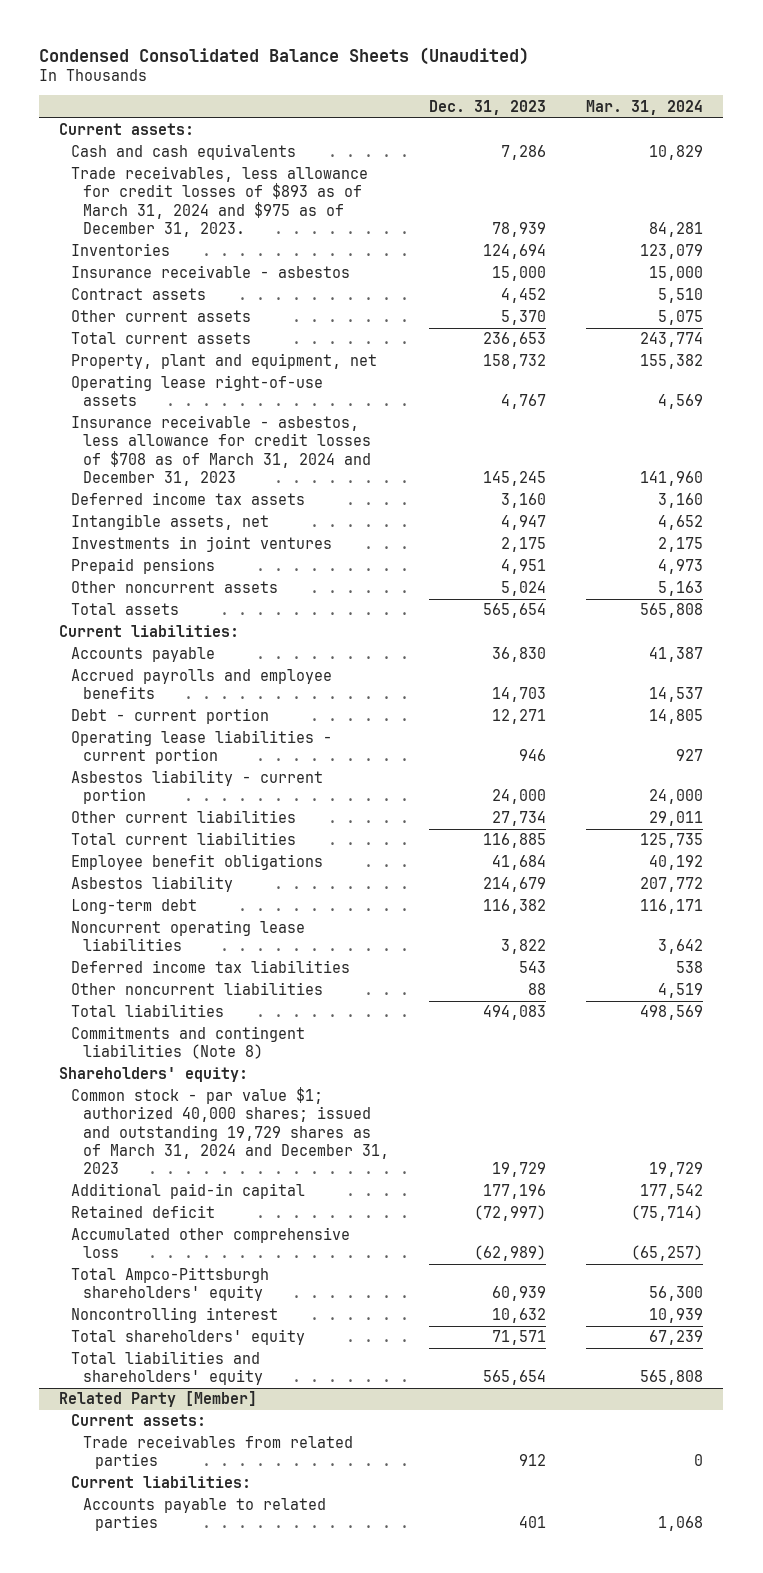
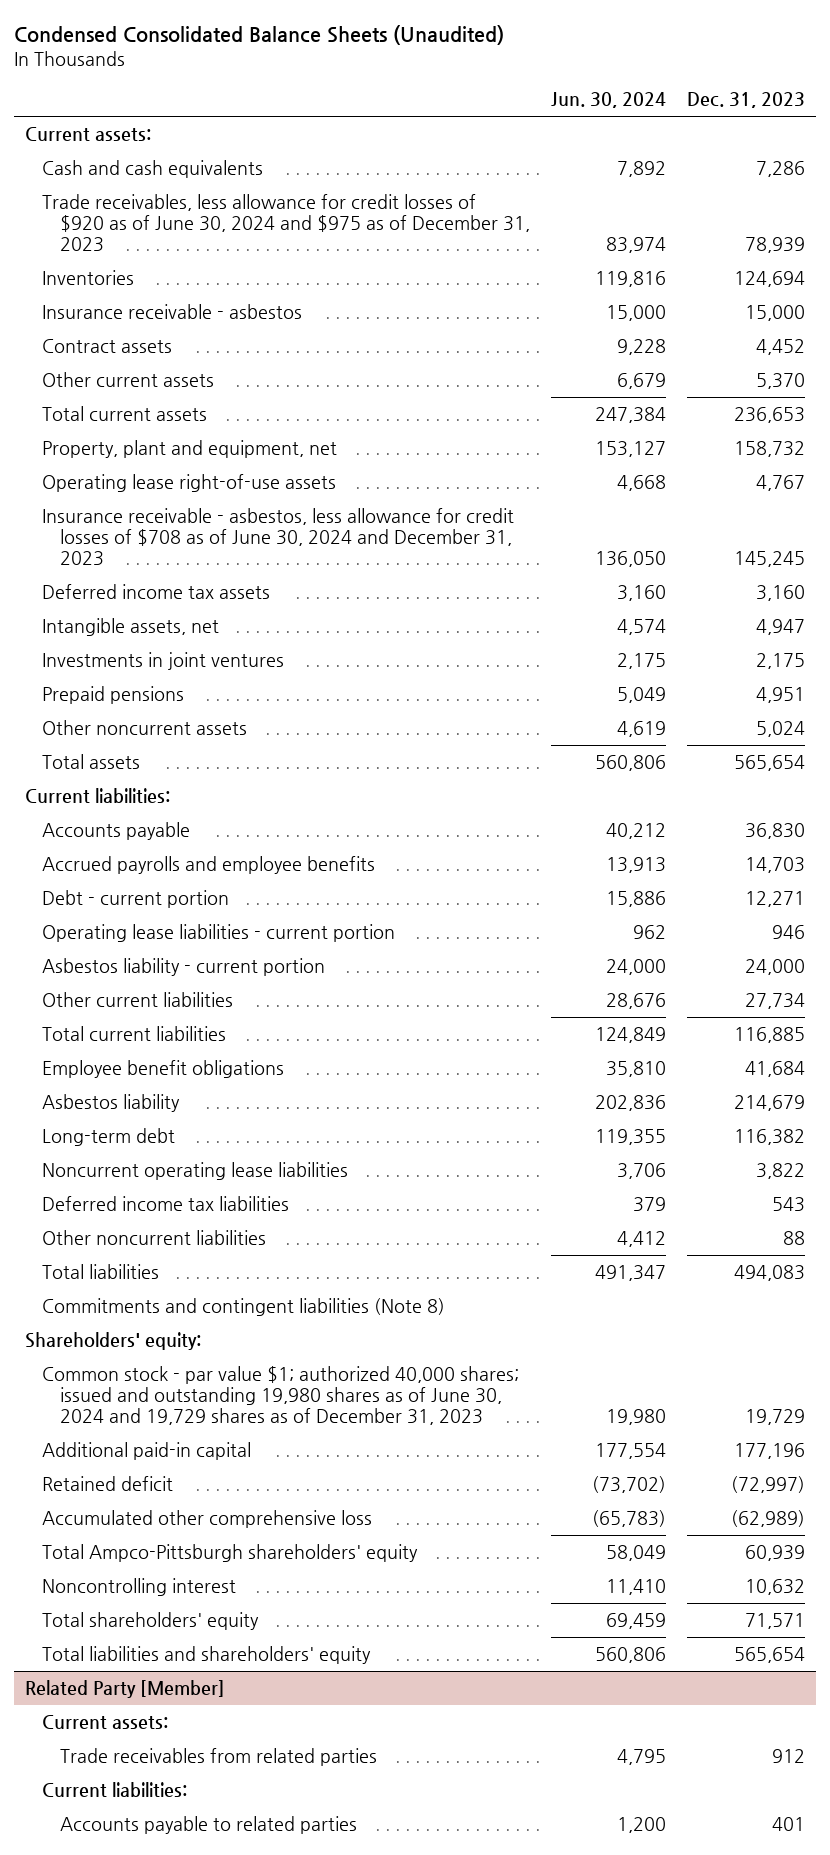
- | Dec. 31, 2023 | Mar. 31, 2024
+ | Jun. 30, 2024 | Dec. 31, 2023
- Trade receivables, less allowance for credit losses of $893 as of March 31, 2024 and $975 as of December 31, 2023. | 78,939 | 84,281
+ Trade receivables, less allowance for credit losses of $920 as of June 30, 2024 and $975 as of December 31, 2023 | 83,974 | 78,939
- Insurance receivable - asbestos, less allowance for credit losses of $708 as of March 31, 2024 and December 31, 2023 | 145,245 | 141,960
+ Insurance receivable - asbestos, less allowance for credit losses of $708 as of June 30, 2024 and December 31, 2023 | 136,050 | 145,245
- Common stock - par value $1; authorized 40,000 shares; issued and outstanding 19,729 shares as of March 31, 2024 and December 31, 2023 | 19,729 | 19,729
+ Common stock - par value $1; authorized 40,000 shares; issued and outstanding 19,980 shares as of June 30, 2024 and 19,729 shares as of December 31, 2023 | 19,980 | 19,729

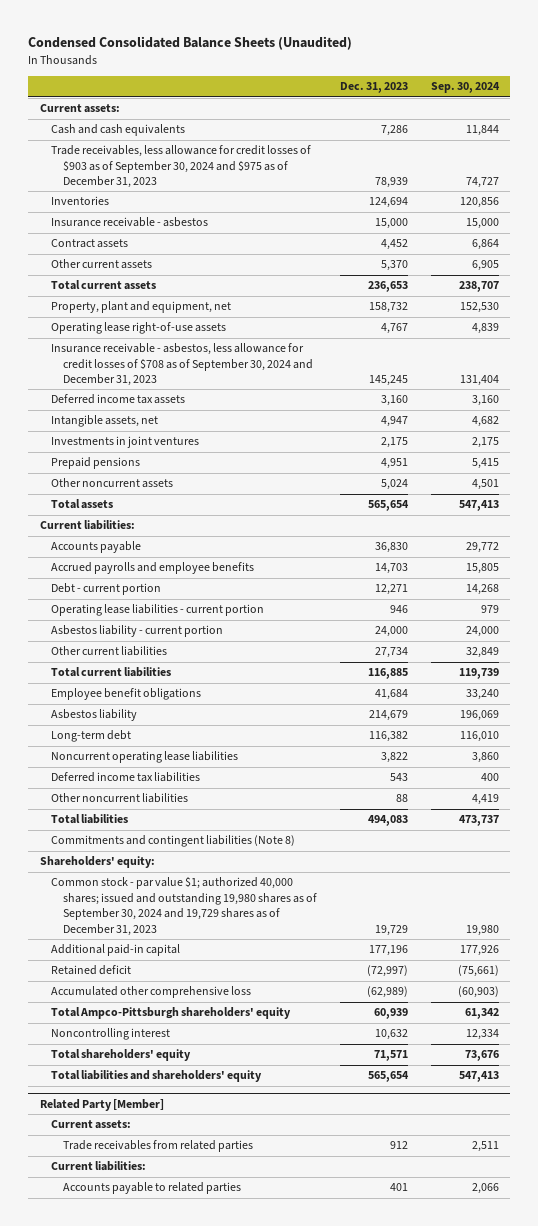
- | Jun. 30, 2024 | Dec. 31, 2023
+ | Dec. 31, 2023 | Sep. 30, 2024
- Trade receivables, less allowance for credit losses of $920 as of June 30, 2024 and $975 as of December 31, 2023 | 83,974 | 78,939
+ Trade receivables, less allowance for credit losses of $903 as of September 30, 2024 and $975 as of December 31, 2023 | 78,939 | 74,727
- Insurance receivable - asbestos, less allowance for credit losses of $708 as of June 30, 2024 and December 31, 2023 | 136,050 | 145,245
+ Insurance receivable - asbestos, less allowance for credit losses of $708 as of September 30, 2024 and December 31, 2023 | 145,245 | 131,404
- Common stock - par value $1; authorized 40,000 shares; issued and outstanding 19,980 shares as of June 30, 2024 and 19,729 shares as of December 31, 2023 | 19,980 | 19,729
+ Common stock - par value $1; authorized 40,000 shares; issued and outstanding 19,980 shares as of September 30, 2024 and 19,729 shares as of December 31, 2023 | 19,729 | 19,980

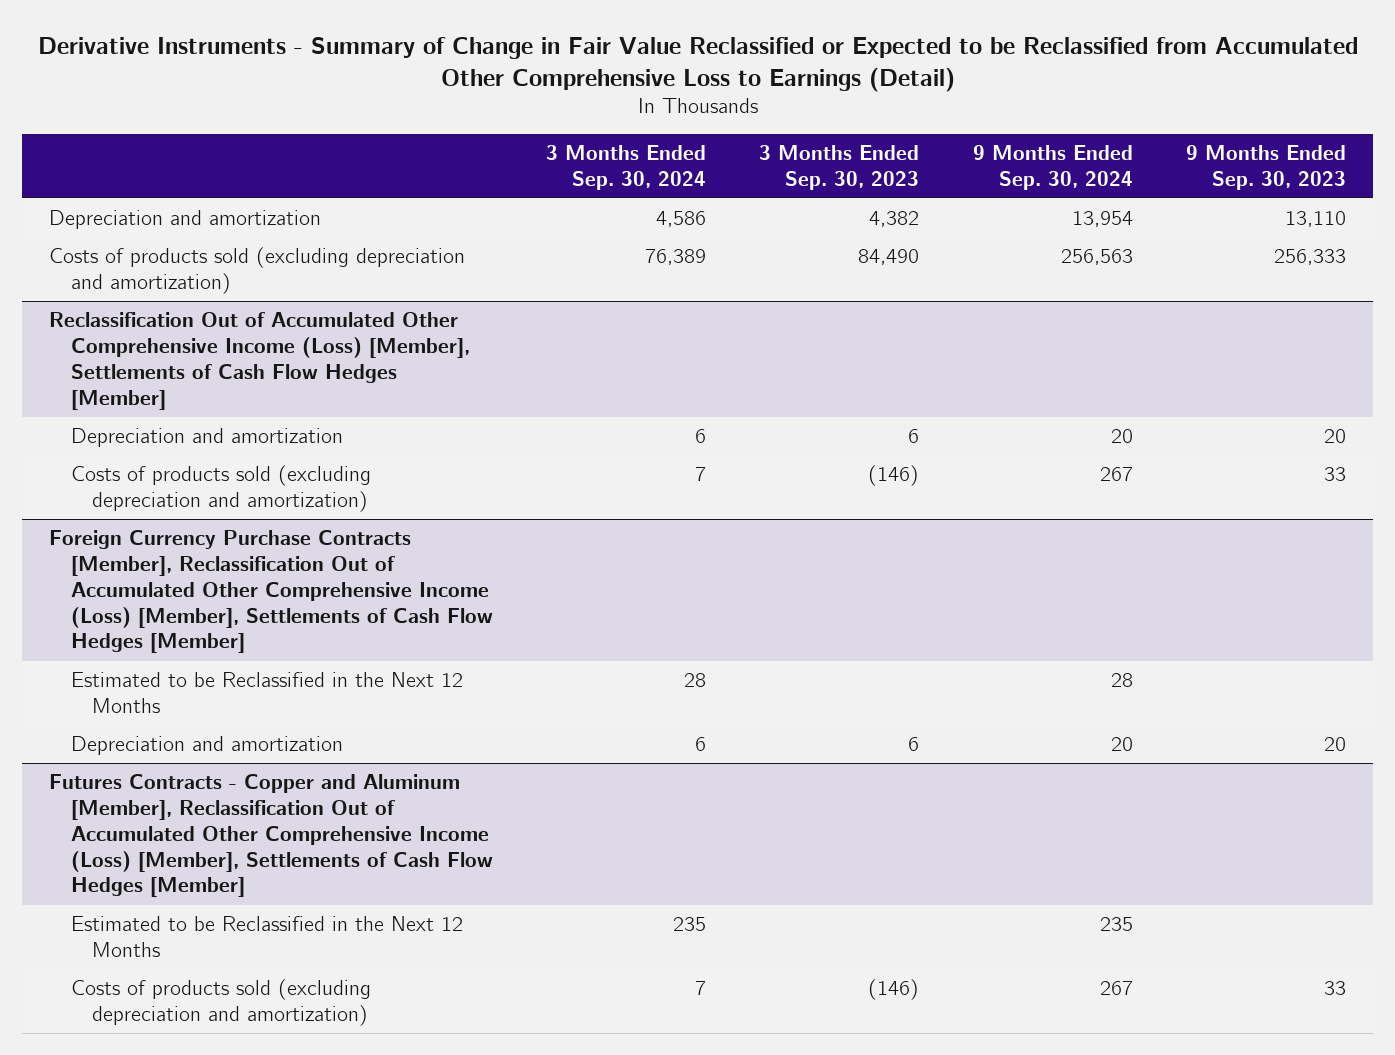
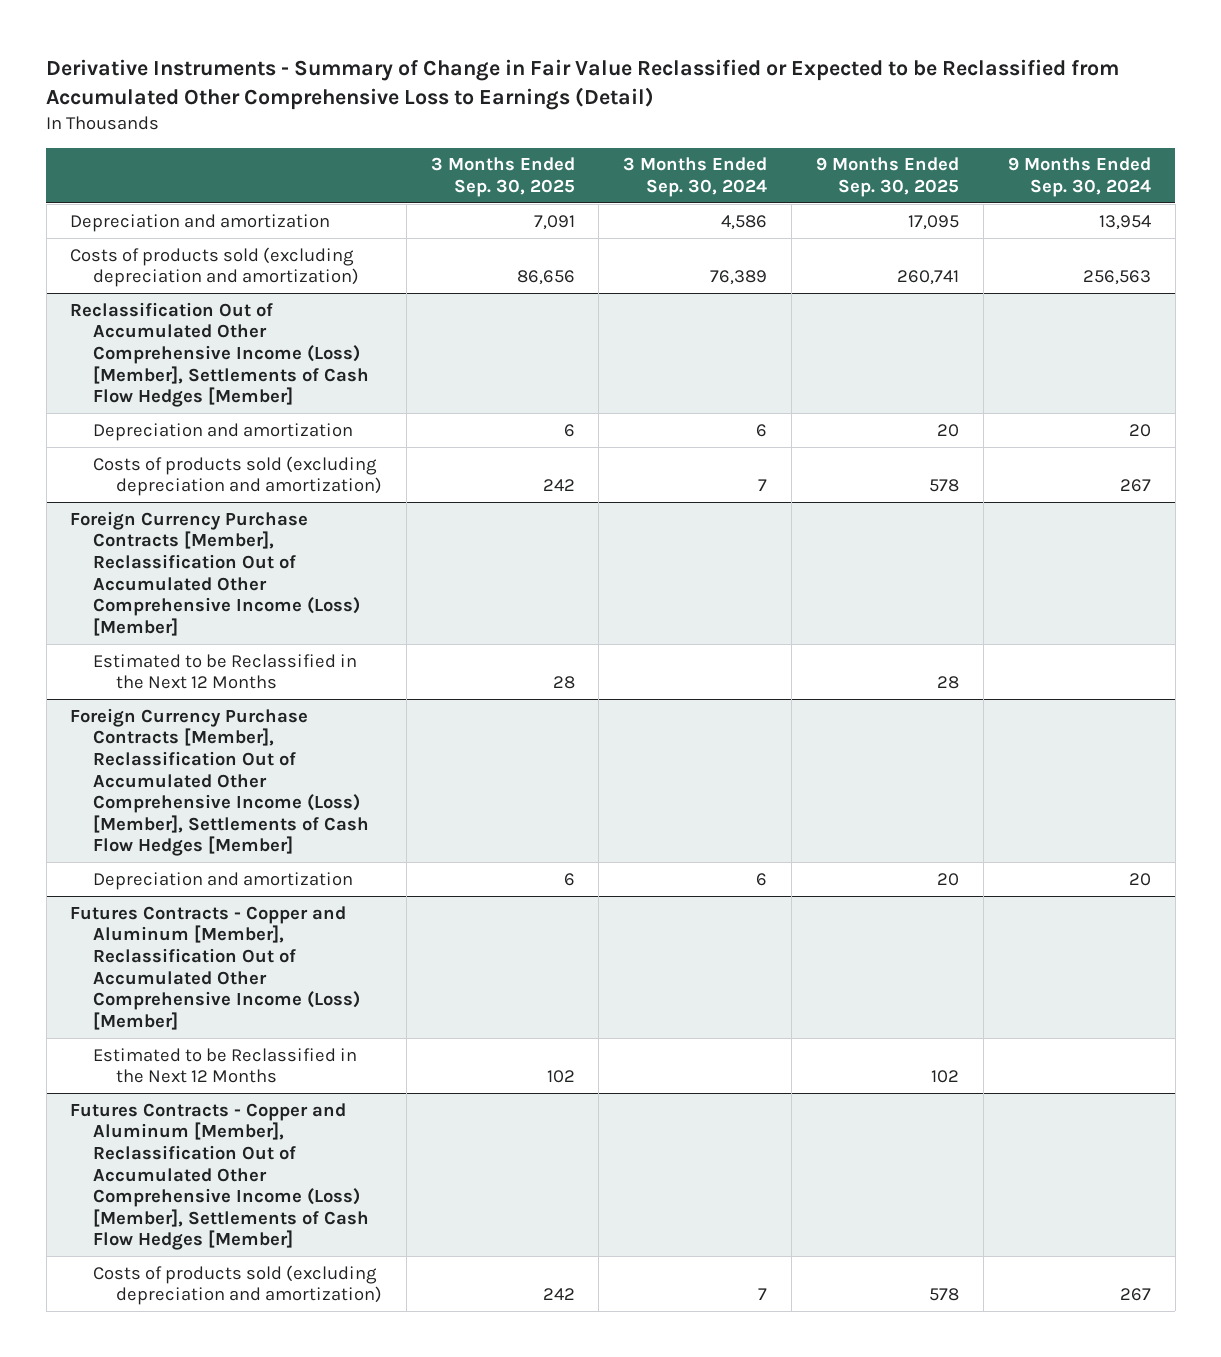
- | 3 Months Ended Sep. 30, 2024 | 3 Months Ended Sep. 30, 2023 | 9 Months Ended Sep. 30, 2024 | 9 Months Ended Sep. 30, 2023
+ | 3 Months Ended Sep. 30, 2025 | 3 Months Ended Sep. 30, 2024 | 9 Months Ended Sep. 30, 2025 | 9 Months Ended Sep. 30, 2024
+ Foreign Currency Purchase Contracts [Member], Reclassification Out of Accumulated Other Comprehensive Income (Loss) [Member]
+ Estimated to be Reclassified in the Next 12 Months | 28 | | 28 |
@ Foreign Currency Purchase Contracts [Member], Reclassification Out of Accumulated Other Comprehensive Income (Loss) [Member], Settlements of Cash Flow Hedges [Member]
- Estimated to be Reclassified in the Next 12 Months | 28 | | 28 |
+ Futures Contracts - Copper and Aluminum [Member], Reclassification Out of Accumulated Other Comprehensive Income (Loss) [Member]
+ Estimated to be Reclassified in the Next 12 Months | 102 | | 102 |
@ Futures Contracts - Copper and Aluminum [Member], Reclassification Out of Accumulated Other Comprehensive Income (Loss) [Member], Settlements of Cash Flow Hedges [Member]
- Estimated to be Reclassified in the Next 12 Months | 235 | | 235 |

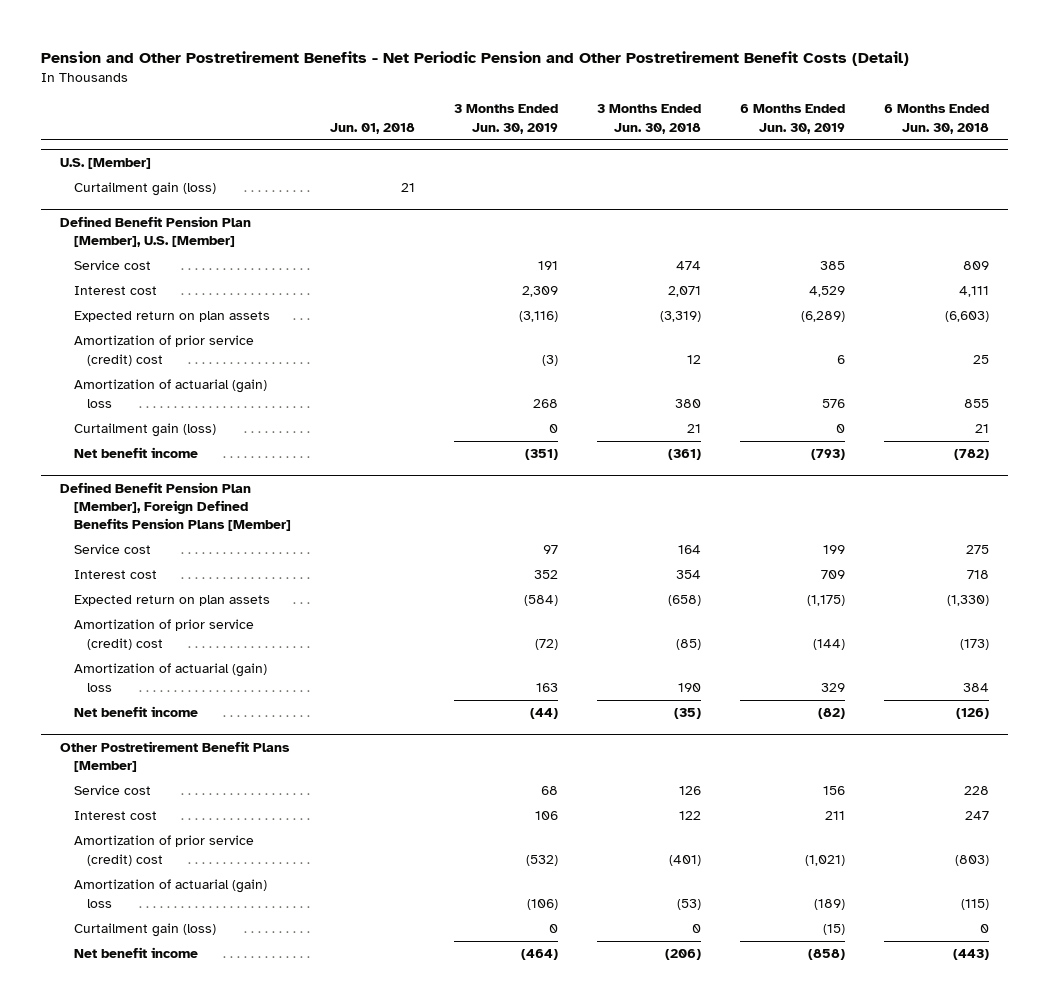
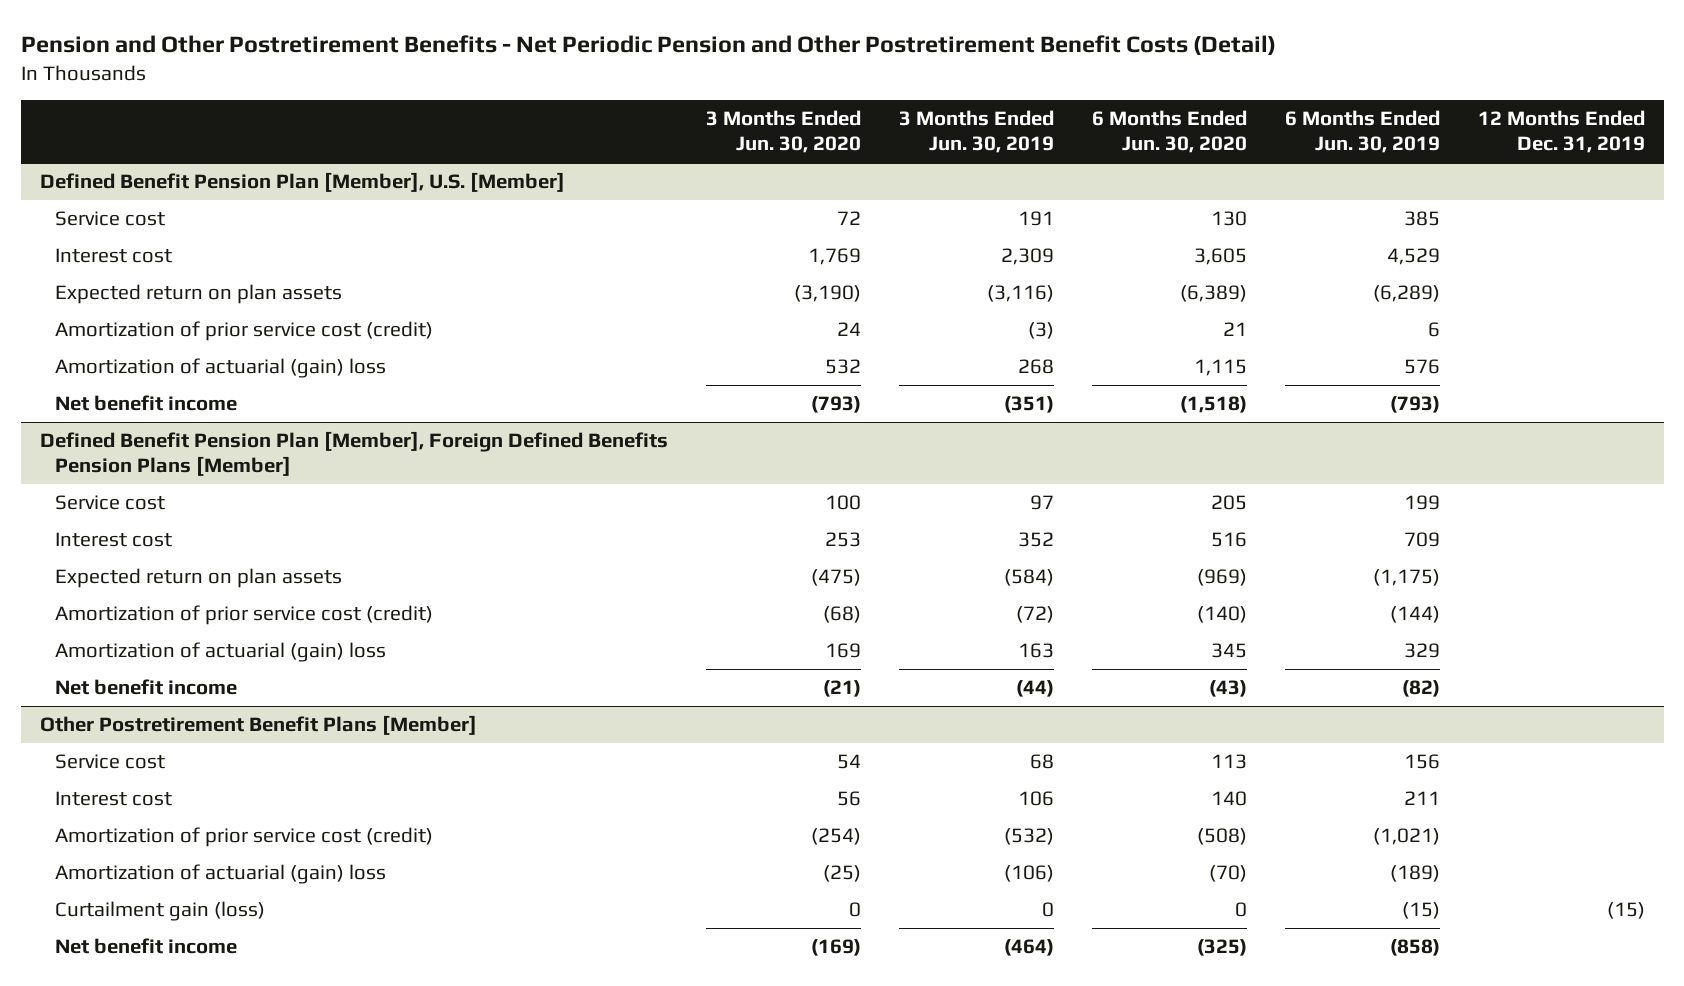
- | Jun. 01, 2018 | 3 Months Ended Jun. 30, 2019 | 3 Months Ended Jun. 30, 2018 | 6 Months Ended Jun. 30, 2019 | 6 Months Ended Jun. 30, 2018
+ | 3 Months Ended Jun. 30, 2020 | 3 Months Ended Jun. 30, 2019 | 6 Months Ended Jun. 30, 2020 | 6 Months Ended Jun. 30, 2019 | 12 Months Ended Dec. 31, 2019
- U.S. [Member]
- Curtailment gain (loss) | 21 | | | |
@ Defined Benefit Pension Plan [Member], U.S. [Member]
- Amortization of prior service (credit) cost | | (3) | 12 | 6 | 25
+ Amortization of prior service cost (credit) | 24 | (3) | 21 | 6 |
- Curtailment gain (loss) | | 0 | 21 | 0 | 21
@ Defined Benefit Pension Plan [Member], Foreign Defined Benefits Pension Plans [Member]
- Amortization of prior service (credit) cost | | (72) | (85) | (144) | (173)
+ Amortization of prior service cost (credit) | (68) | (72) | (140) | (144) |
@ Other Postretirement Benefit Plans [Member]
- Amortization of prior service (credit) cost | | (532) | (401) | (1,021) | (803)
+ Amortization of prior service cost (credit) | (254) | (532) | (508) | (1,021) |

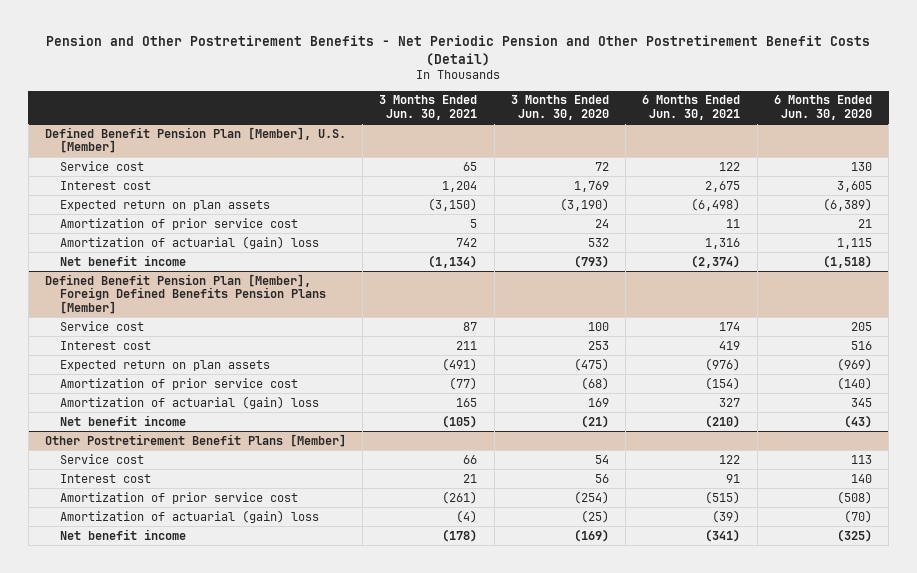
- | 3 Months Ended Jun. 30, 2020 | 3 Months Ended Jun. 30, 2019 | 6 Months Ended Jun. 30, 2020 | 6 Months Ended Jun. 30, 2019 | 12 Months Ended Dec. 31, 2019
+ | 3 Months Ended Jun. 30, 2021 | 3 Months Ended Jun. 30, 2020 | 6 Months Ended Jun. 30, 2021 | 6 Months Ended Jun. 30, 2020
@ Defined Benefit Pension Plan [Member], U.S. [Member]
- Amortization of prior service cost (credit) | 24 | (3) | 21 | 6 |
+ Amortization of prior service cost | 5 | 24 | 11 | 21
@ Defined Benefit Pension Plan [Member], Foreign Defined Benefits Pension Plans [Member]
- Amortization of prior service cost (credit) | (68) | (72) | (140) | (144) |
+ Amortization of prior service cost | (77) | (68) | (154) | (140)
@ Other Postretirement Benefit Plans [Member]
- Amortization of prior service cost (credit) | (254) | (532) | (508) | (1,021) |
+ Amortization of prior service cost | (261) | (254) | (515) | (508)
- Curtailment gain (loss) | 0 | 0 | 0 | (15) | (15)

